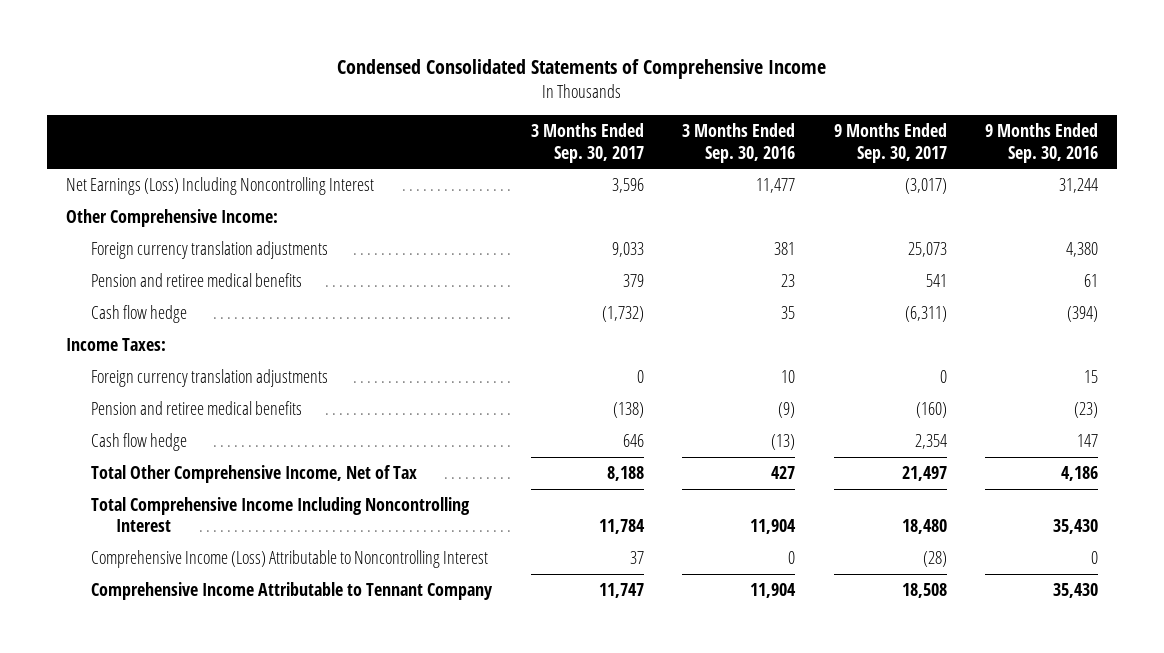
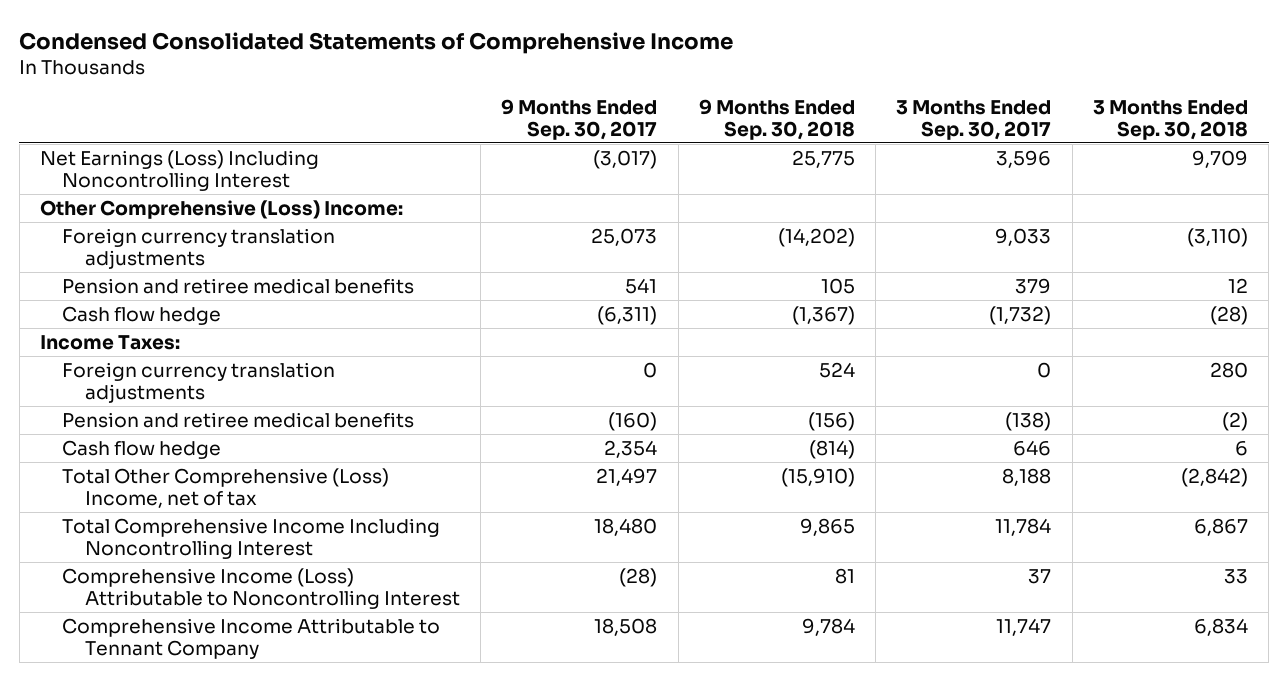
- | 3 Months Ended Sep. 30, 2017 | 3 Months Ended Sep. 30, 2016 | 9 Months Ended Sep. 30, 2017 | 9 Months Ended Sep. 30, 2016
+ | 9 Months Ended Sep. 30, 2017 | 9 Months Ended Sep. 30, 2018 | 3 Months Ended Sep. 30, 2017 | 3 Months Ended Sep. 30, 2018
- Other Comprehensive Income:
+ Other Comprehensive (Loss) Income:
- Total Other Comprehensive Income, Net of Tax | 8,188 | 427 | 21,497 | 4,186
+ Total Other Comprehensive (Loss) Income, net of tax | 21,497 | (15,910) | 8,188 | (2,842)

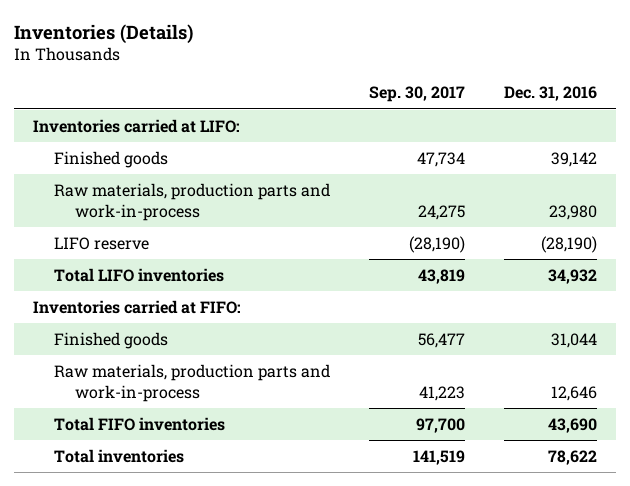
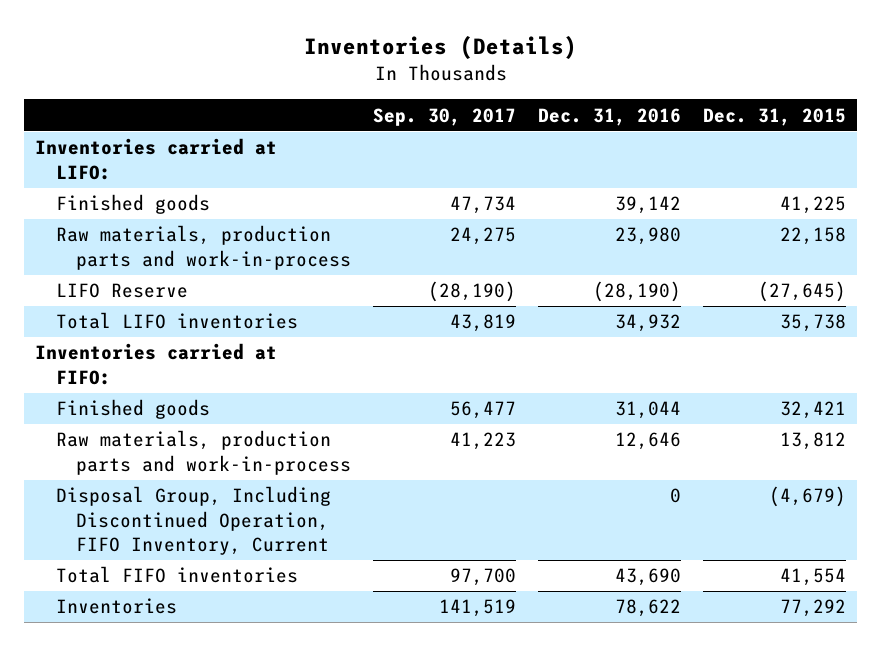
- | Sep. 30, 2017 | Dec. 31, 2016
+ | Sep. 30, 2017 | Dec. 31, 2016 | Dec. 31, 2015
- LIFO reserve | (28,190) | (28,190)
+ LIFO Reserve | (28,190) | (28,190) | (27,645)
+ Disposal Group, Including Discontinued Operation, FIFO Inventory, Current | | 0 | (4,679)
- Total inventories | 141,519 | 78,622
+ Inventories | 141,519 | 78,622 | 77,292

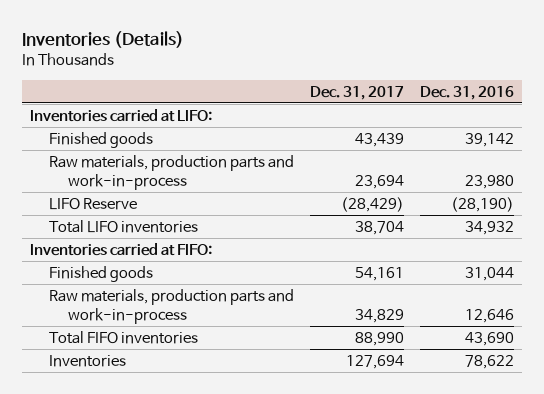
- | Sep. 30, 2017 | Dec. 31, 2016 | Dec. 31, 2015
+ | Dec. 31, 2017 | Dec. 31, 2016
- Disposal Group, Including Discontinued Operation, FIFO Inventory, Current | | 0 | (4,679)

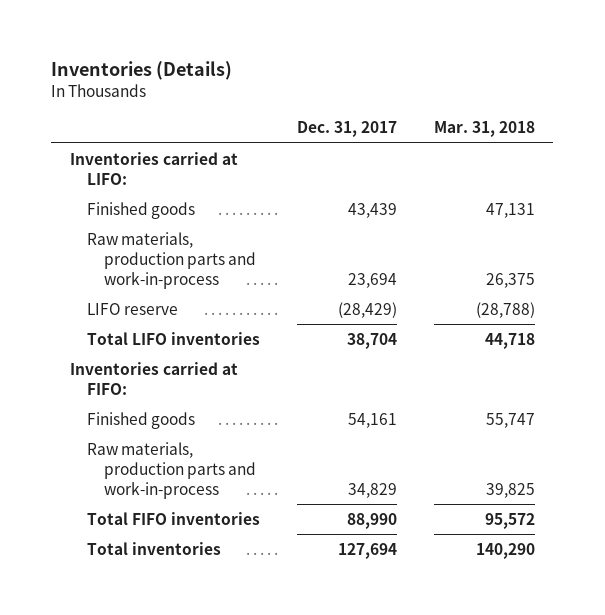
- | Dec. 31, 2017 | Dec. 31, 2016
+ | Dec. 31, 2017 | Mar. 31, 2018
- LIFO Reserve | (28,429) | (28,190)
+ LIFO reserve | (28,429) | (28,788)
- Inventories | 127,694 | 78,622
+ Total inventories | 127,694 | 140,290

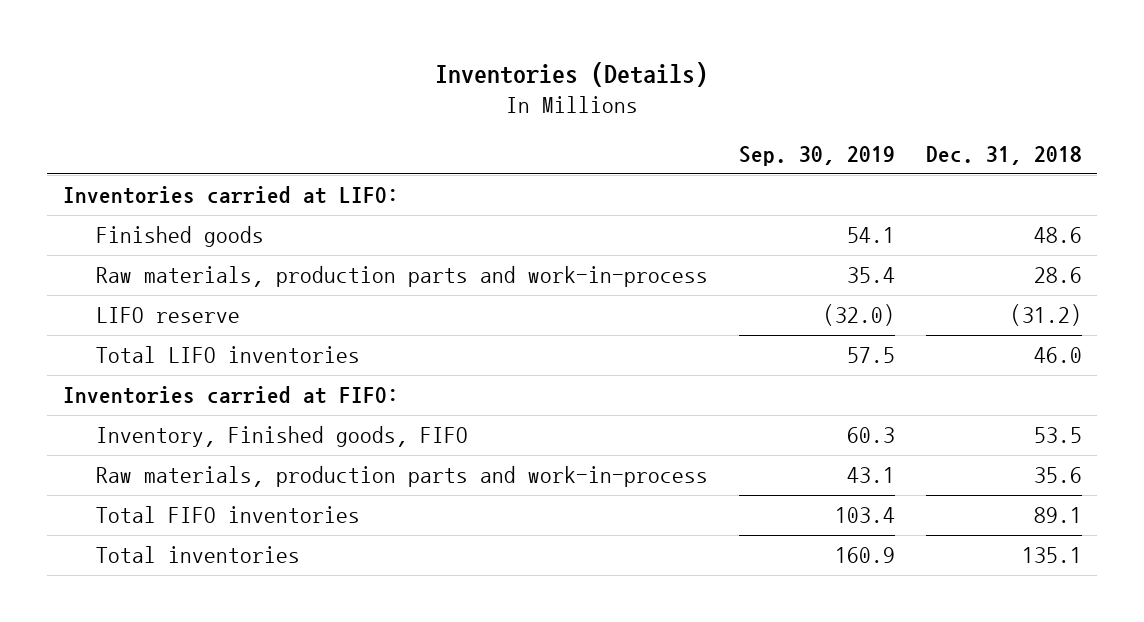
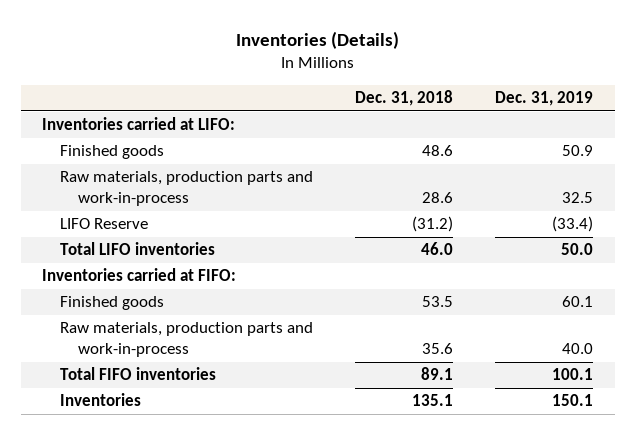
- | Sep. 30, 2019 | Dec. 31, 2018
+ | Dec. 31, 2018 | Dec. 31, 2019
- LIFO reserve | (32.0) | (31.2)
+ LIFO Reserve | (31.2) | (33.4)
- Inventory, Finished goods, FIFO | 60.3 | 53.5
+ Finished goods | 53.5 | 60.1
- Total inventories | 160.9 | 135.1
+ Inventories | 135.1 | 150.1

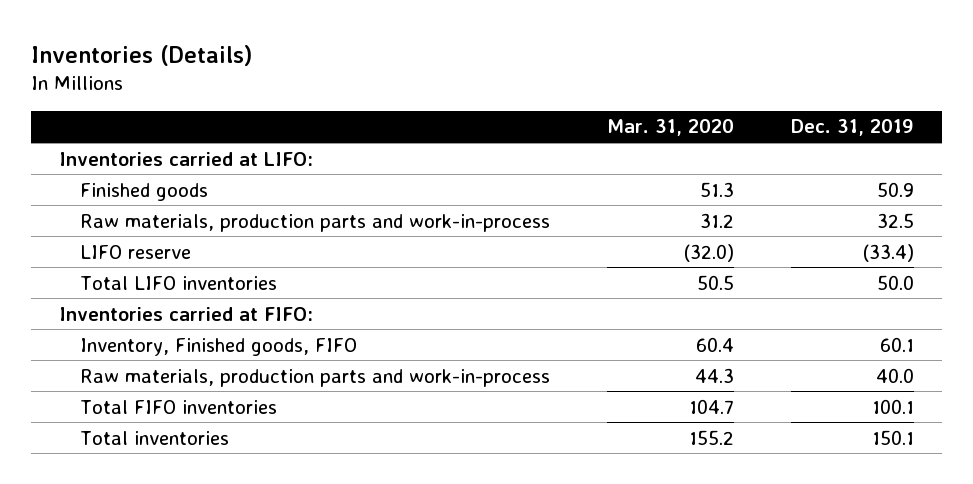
- | Dec. 31, 2018 | Dec. 31, 2019
+ | Mar. 31, 2020 | Dec. 31, 2019
- LIFO Reserve | (31.2) | (33.4)
+ LIFO reserve | (32.0) | (33.4)
- Finished goods | 53.5 | 60.1
+ Inventory, Finished goods, FIFO | 60.4 | 60.1
- Inventories | 135.1 | 150.1
+ Total inventories | 155.2 | 150.1

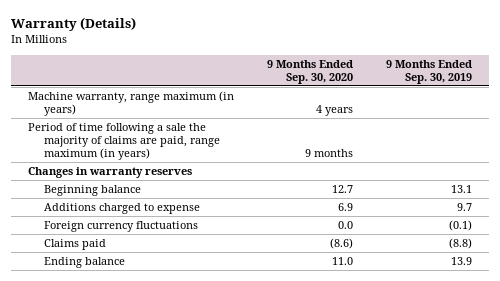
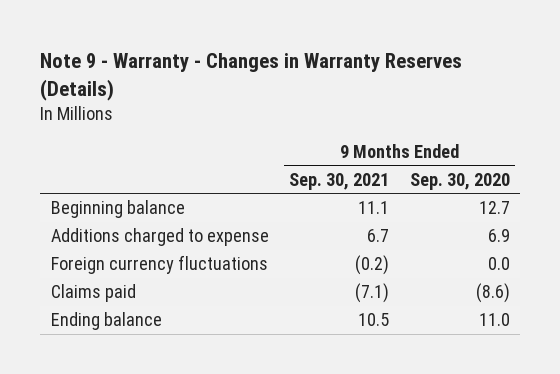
- Warranty (Details)
+ Note 9 - Warranty - Changes in Warranty Reserves (Details)
- | 9 Months Ended Sep. 30, 2020 | 9 Months Ended Sep. 30, 2019
+ | 9 Months Ended Sep. 30, 2021 | 9 Months Ended Sep. 30, 2020
- Machine warranty, range maximum (in years) | 4 years |
- Period of time following a sale the majority of claims are paid, range maximum (in years) | 9 months |
- Changes in warranty reserves

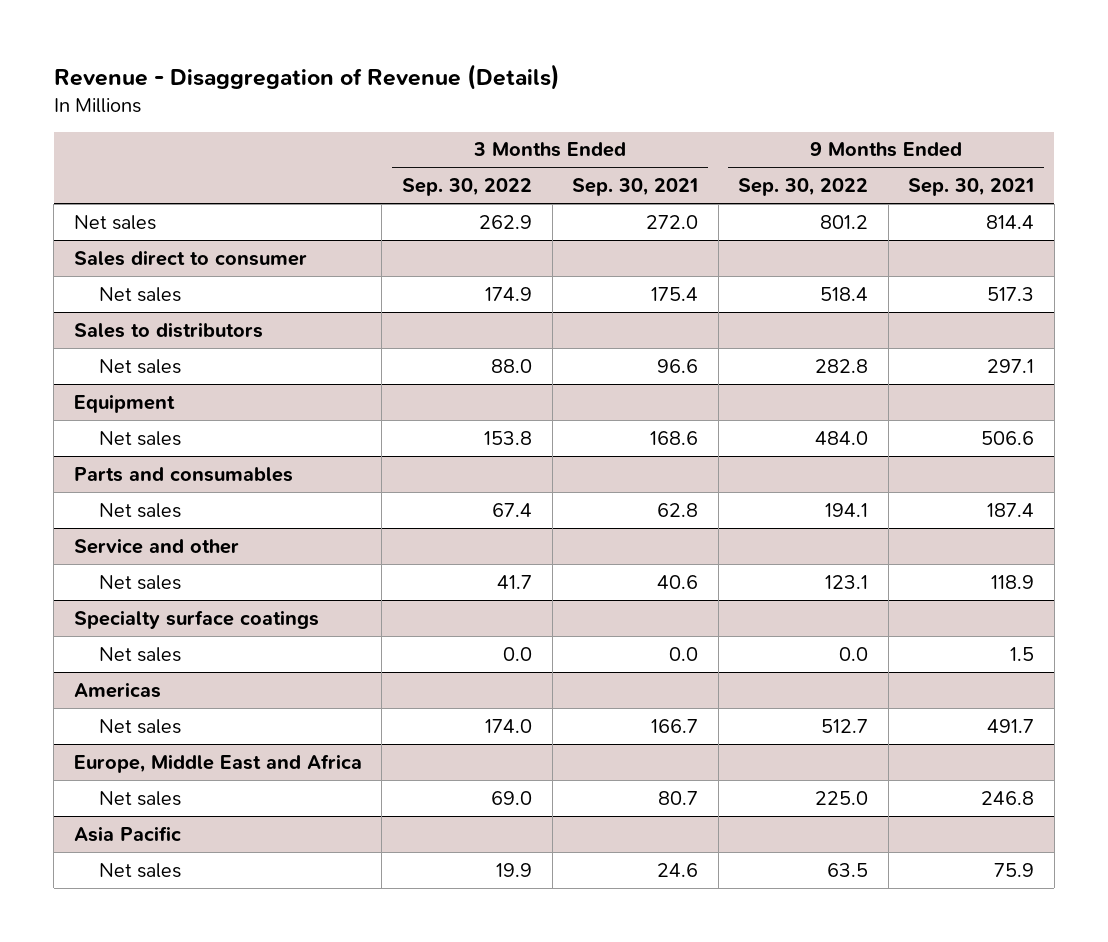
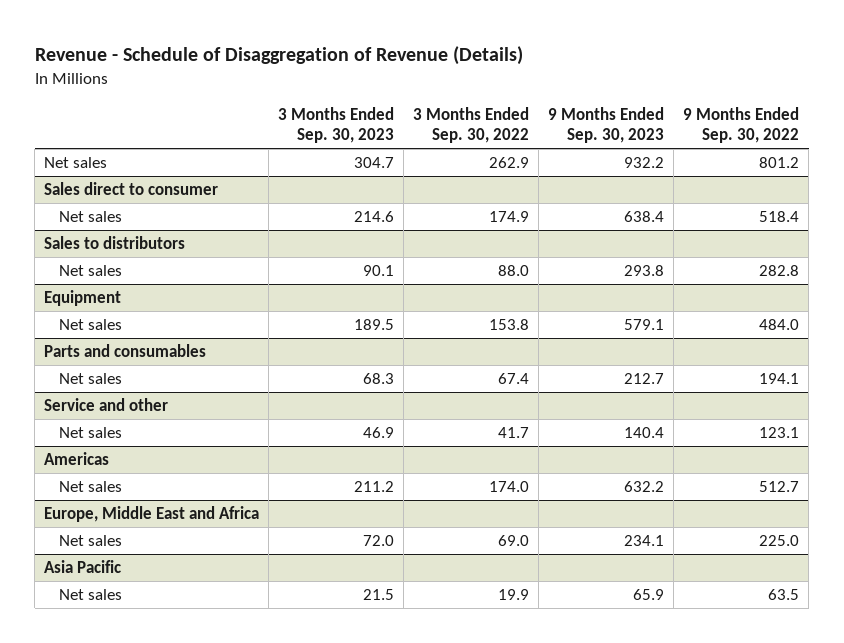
- Revenue - Disaggregation of Revenue (Details)
+ Revenue - Schedule of Disaggregation of Revenue (Details)
- | 3 Months Ended Sep. 30, 2022 | 3 Months Ended Sep. 30, 2021 | 9 Months Ended Sep. 30, 2022 | 9 Months Ended Sep. 30, 2021
+ | 3 Months Ended Sep. 30, 2023 | 3 Months Ended Sep. 30, 2022 | 9 Months Ended Sep. 30, 2023 | 9 Months Ended Sep. 30, 2022
- Specialty surface coatings
- Net sales | 0.0 | 0.0 | 0.0 | 1.5

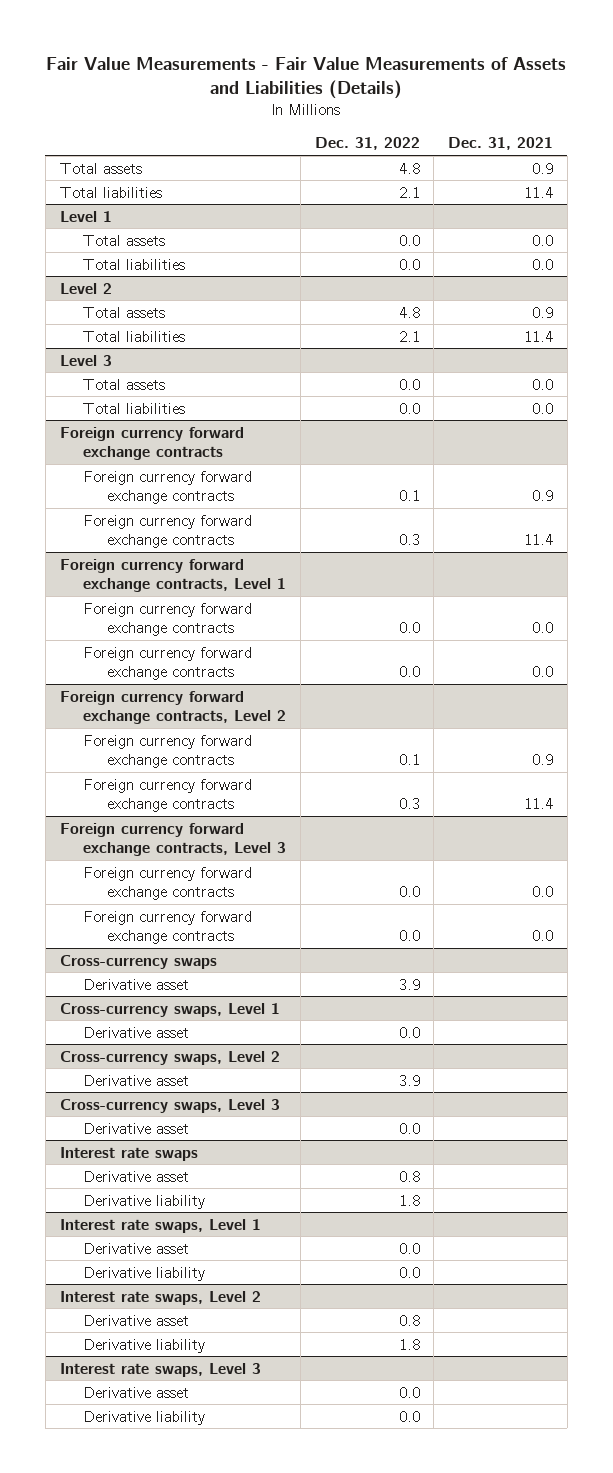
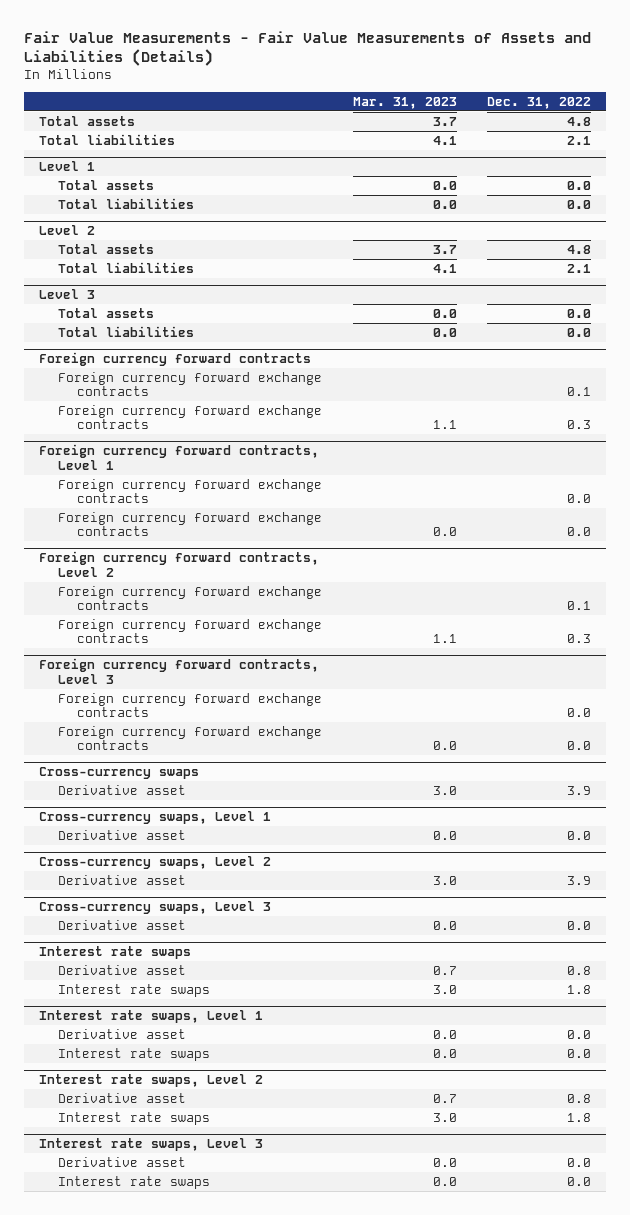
- | Dec. 31, 2022 | Dec. 31, 2021
+ | Mar. 31, 2023 | Dec. 31, 2022
- Foreign currency forward exchange contracts
+ Foreign currency forward contracts
- Foreign currency forward exchange contracts, Level 1
+ Foreign currency forward contracts, Level 1
- Foreign currency forward exchange contracts, Level 2
+ Foreign currency forward contracts, Level 2
- Foreign currency forward exchange contracts, Level 3
+ Foreign currency forward contracts, Level 3
@ Interest rate swaps
- Derivative liability | 1.8 |
+ Interest rate swaps | 3.0 | 1.8
@ Interest rate swaps, Level 1
- Derivative liability | 0.0 |
+ Interest rate swaps | 0.0 | 0.0
@ Interest rate swaps, Level 2
- Derivative liability | 1.8 |
+ Interest rate swaps | 3.0 | 1.8
@ Interest rate swaps, Level 3
- Derivative liability | 0.0 |
+ Interest rate swaps | 0.0 | 0.0

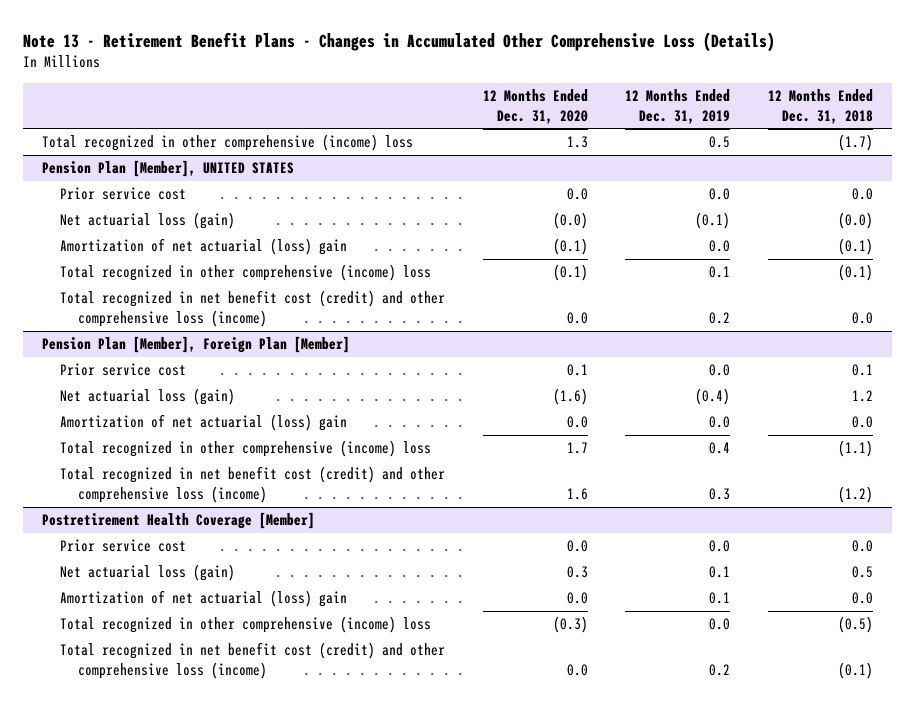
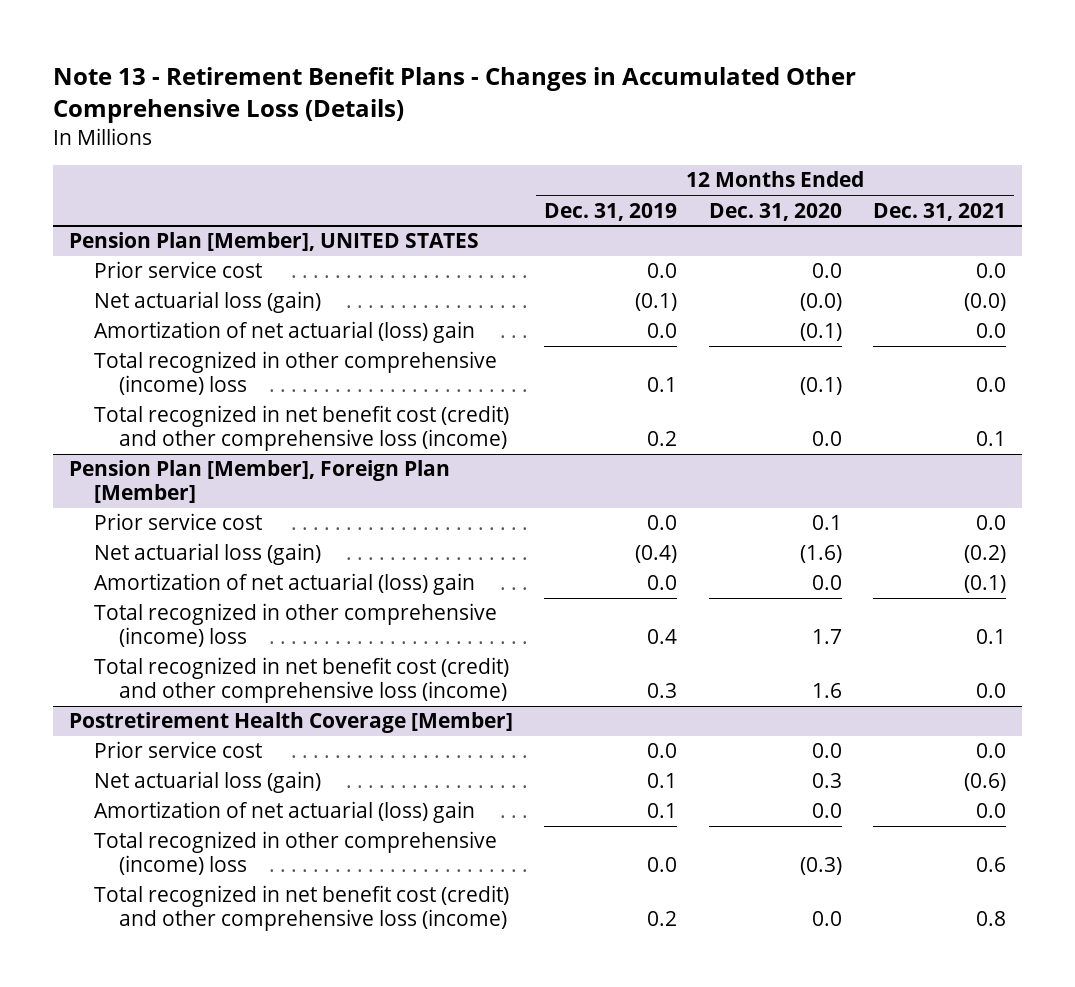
- | 12 Months Ended Dec. 31, 2020 | 12 Months Ended Dec. 31, 2019 | 12 Months Ended Dec. 31, 2018
+ | 12 Months Ended Dec. 31, 2019 | 12 Months Ended Dec. 31, 2020 | 12 Months Ended Dec. 31, 2021
- Total recognized in other comprehensive (income) loss | 1.3 | 0.5 | (1.7)

